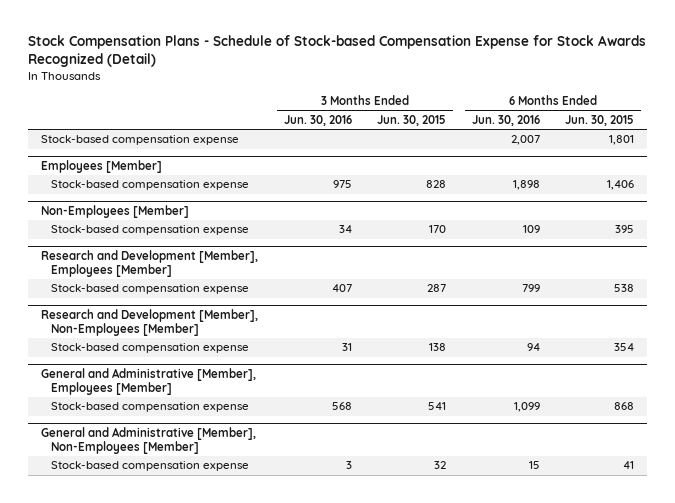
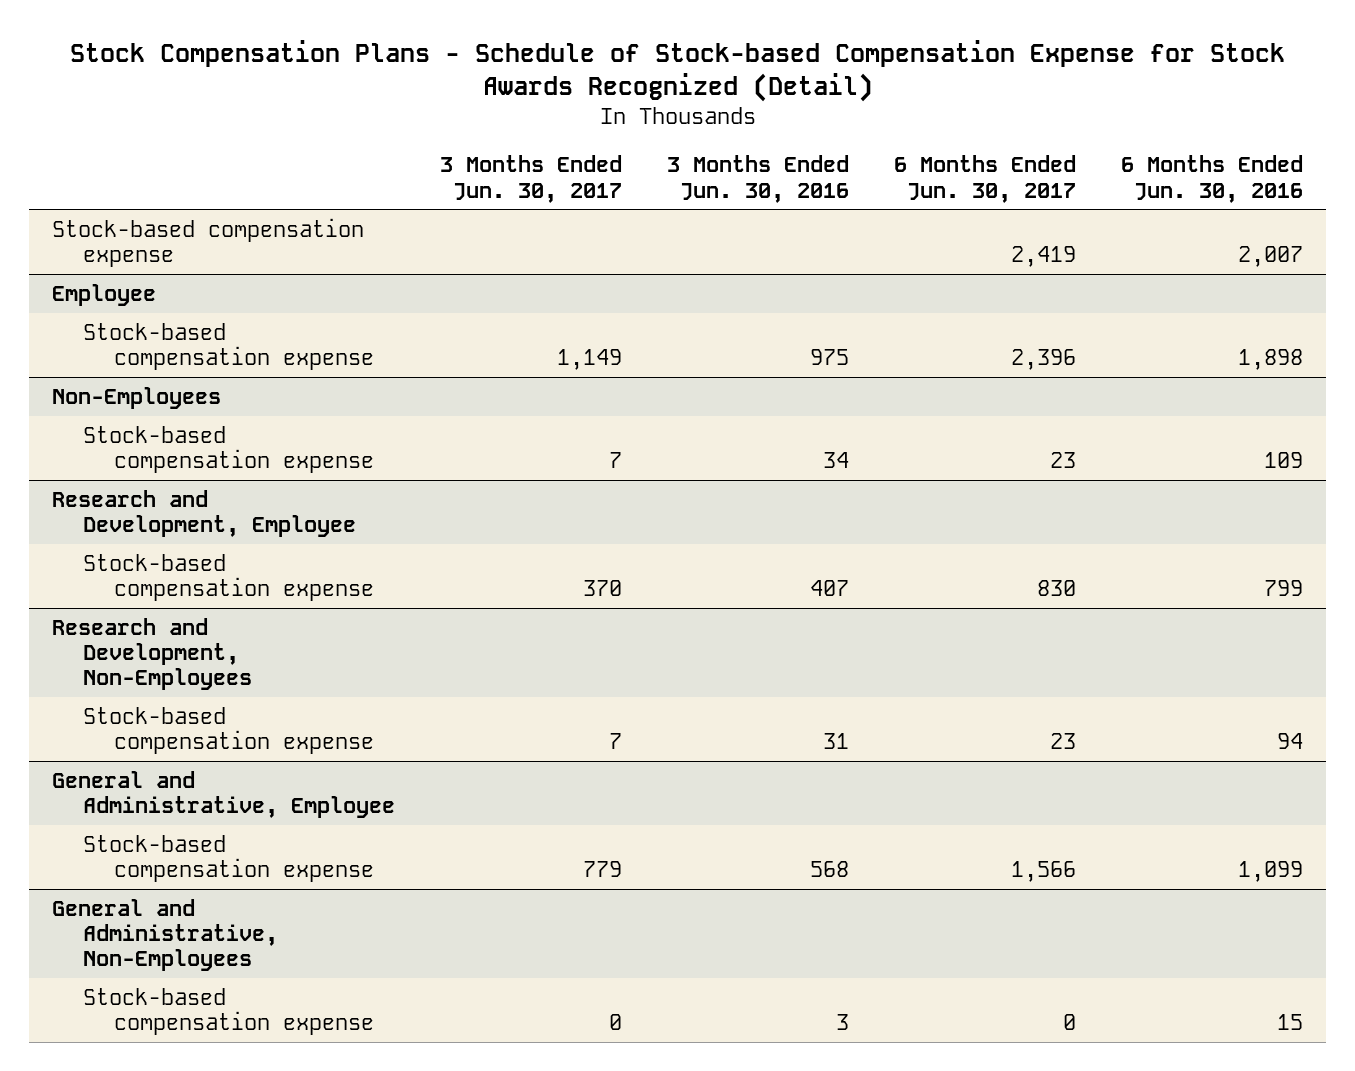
- | 3 Months Ended Jun. 30, 2016 | 3 Months Ended Jun. 30, 2015 | 6 Months Ended Jun. 30, 2016 | 6 Months Ended Jun. 30, 2015
+ | 3 Months Ended Jun. 30, 2017 | 3 Months Ended Jun. 30, 2016 | 6 Months Ended Jun. 30, 2017 | 6 Months Ended Jun. 30, 2016
- Employees [Member]
+ Employee
- Non-Employees [Member]
+ Non-Employees
- Research and Development [Member], Employees [Member]
+ Research and Development, Employee
- Research and Development [Member], Non-Employees [Member]
+ Research and Development, Non-Employees
- General and Administrative [Member], Employees [Member]
+ General and Administrative, Employee
- General and Administrative [Member], Non-Employees [Member]
+ General and Administrative, Non-Employees

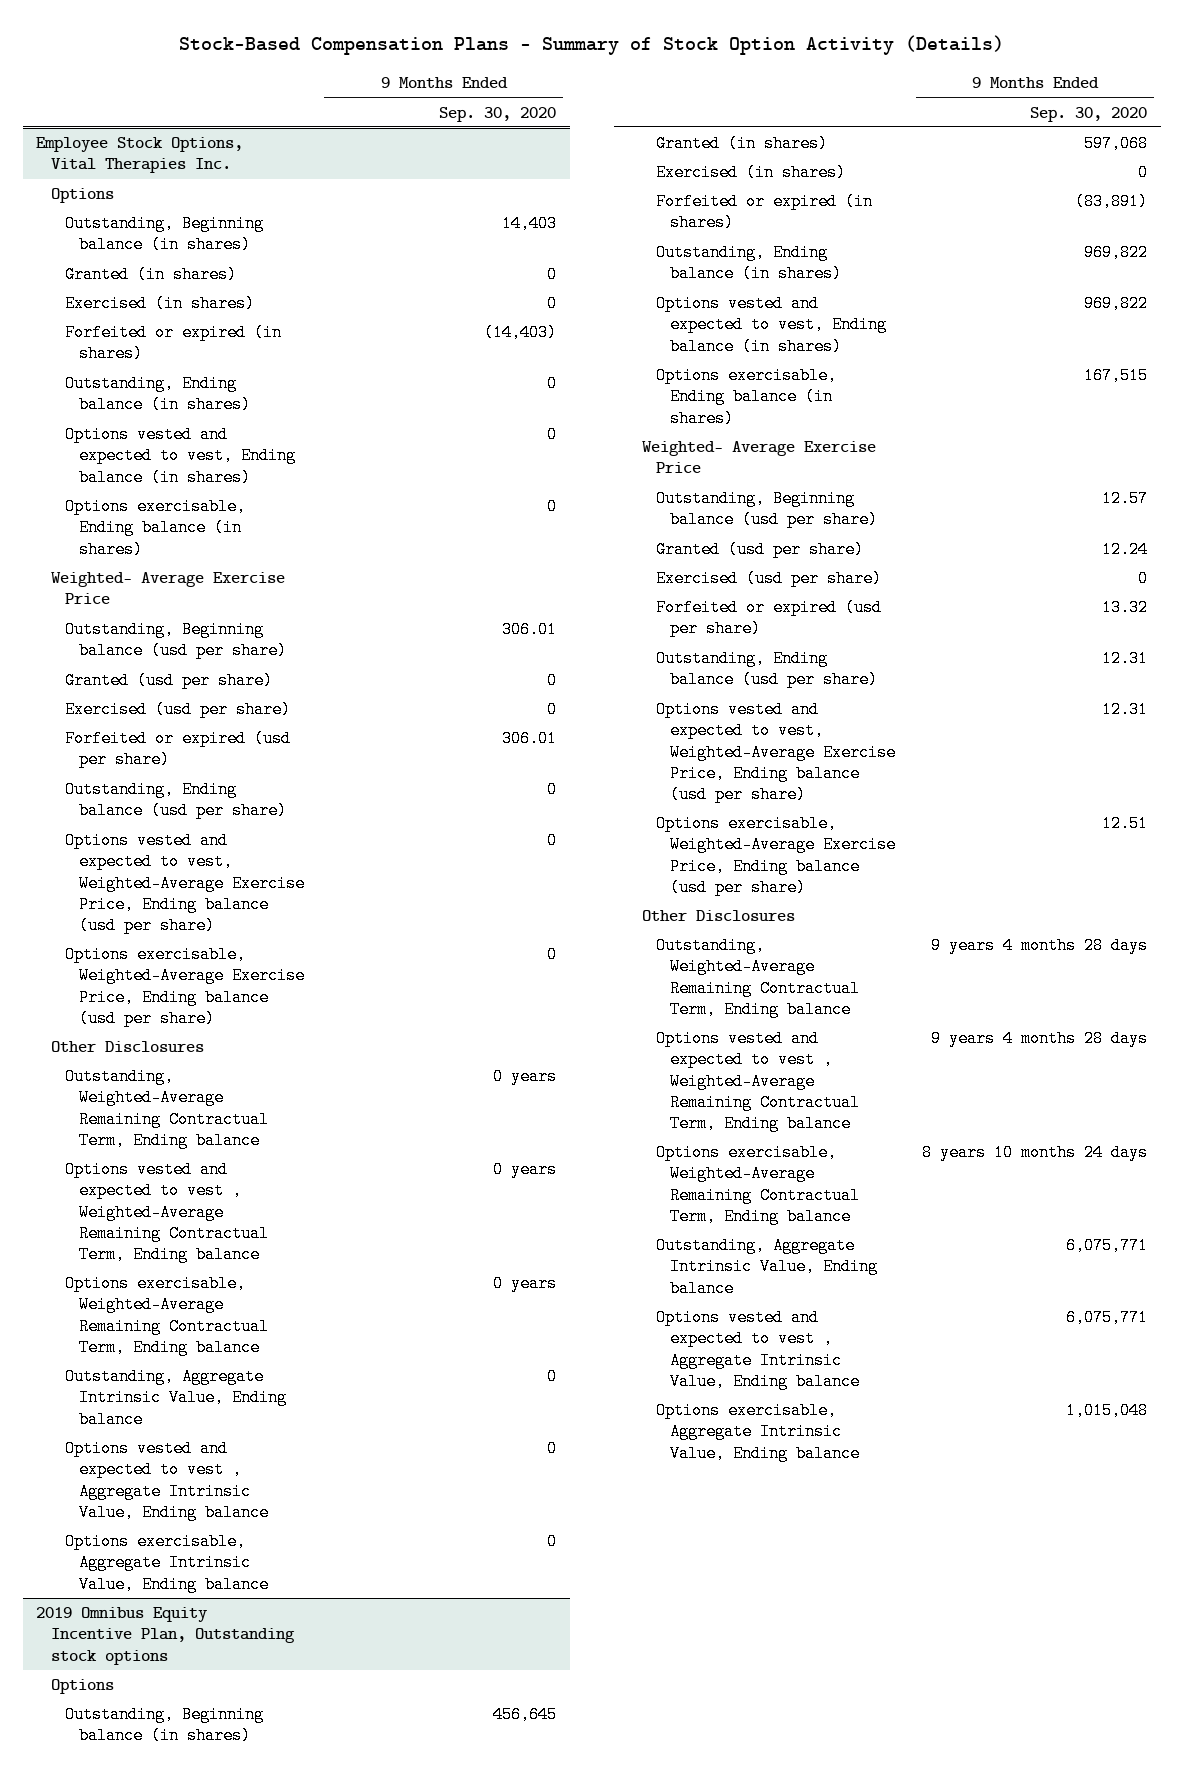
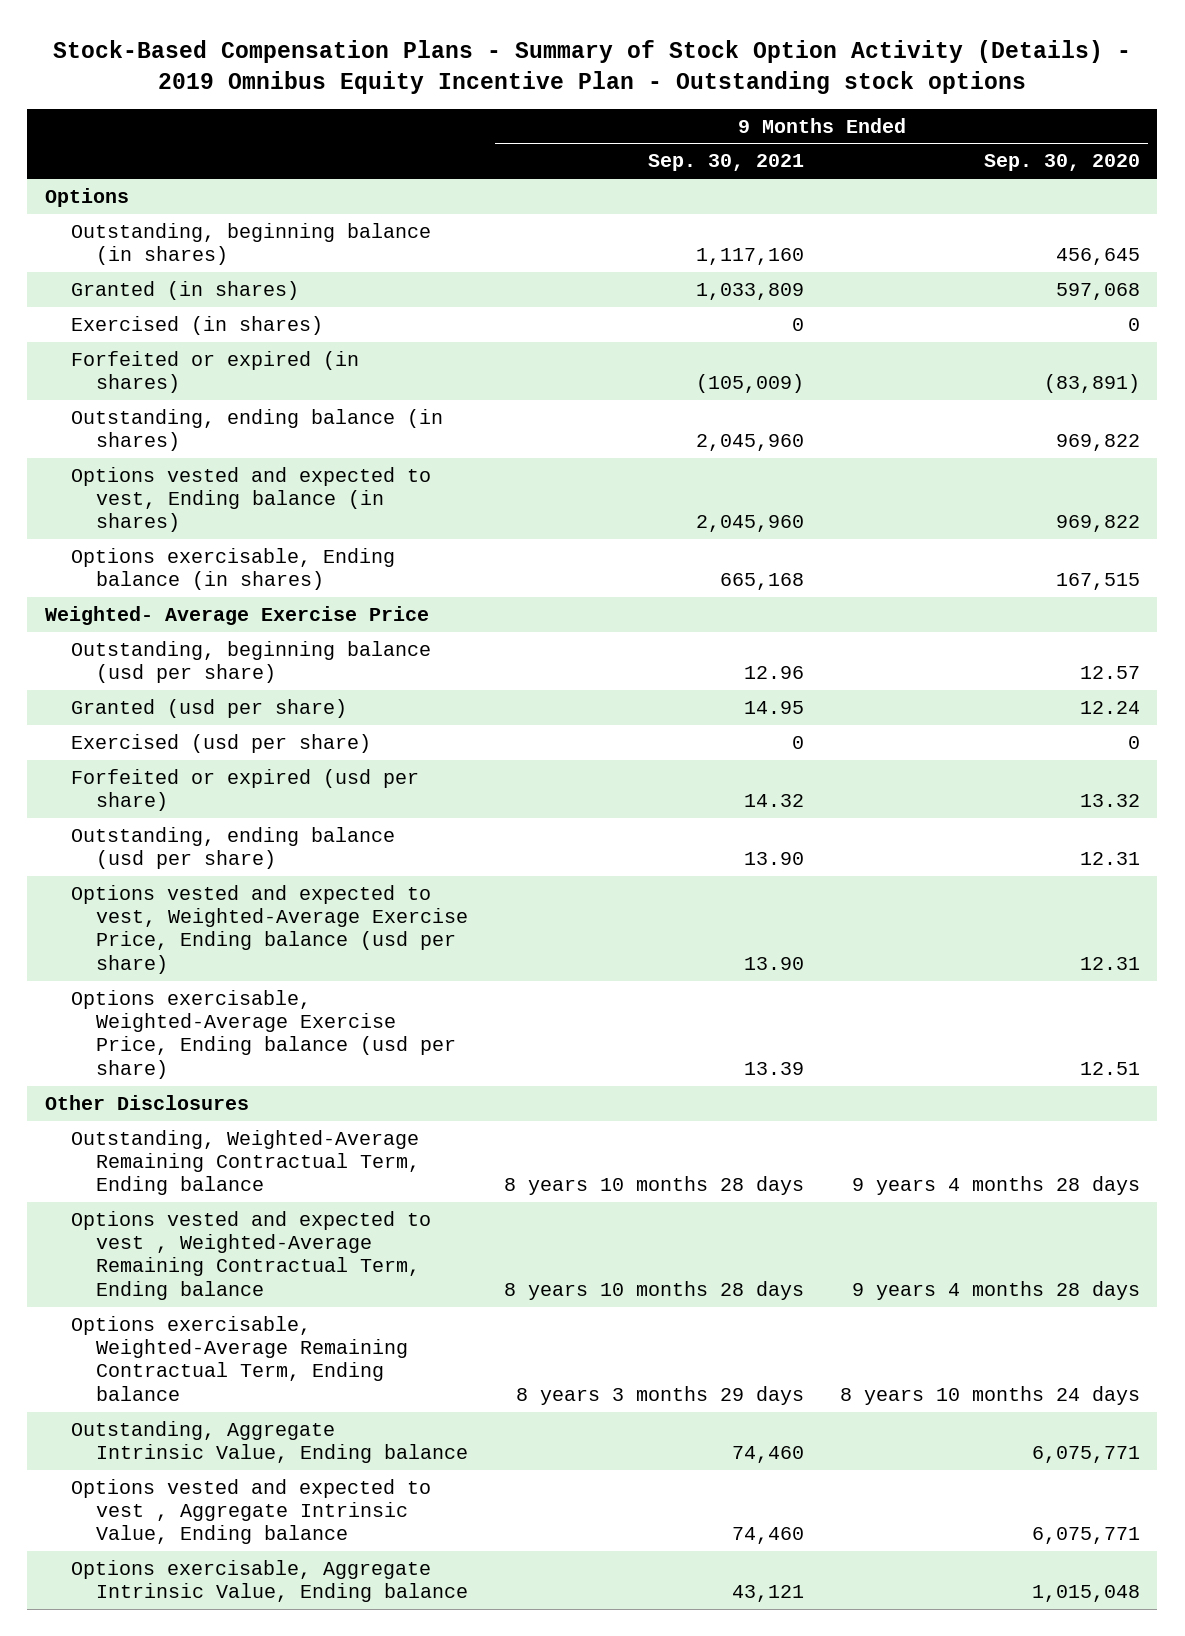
- Stock-Based Compensation Plans - Summary of Stock Option Activity (Details)
+ Stock-Based Compensation Plans - Summary of Stock Option Activity (Details) - 2019 Omnibus Equity Incentive Plan - Outstanding stock options
- | 9 Months Ended Sep. 30, 2020
+ | 9 Months Ended Sep. 30, 2021 | 9 Months Ended Sep. 30, 2020
- Employee Stock Options, Vital Therapies Inc.
- Outstanding, Beginning balance (in shares) | 14,403
- Granted (in shares) | 0
- Exercised (in shares) | 0
- Forfeited or expired (in shares) | (14,403)
- Outstanding, Ending balance (in shares) | 0
- Options vested and expected to vest, Ending balance (in shares) | 0
- Options exercisable, Ending balance (in shares) | 0
- Weighted- Average Exercise Price
- Outstanding, Beginning balance (usd per share) | 306.01
- Granted (usd per share) | 0
- Exercised (usd per share) | 0
- Forfeited or expired (usd per share) | 306.01
- Outstanding, Ending balance (usd per share) | 0
- Options vested and expected to vest, Weighted-Average Exercise Price, Ending balance (usd per share) | 0
- Options exercisable, Weighted-Average Exercise Price, Ending balance (usd per share) | 0
- Other Disclosures
- Outstanding, Weighted-Average Remaining Contractual Term, Ending balance | 0 years
- Options vested and expected to vest , Weighted-Average Remaining Contractual Term, Ending balance | 0 years
- Options exercisable, Weighted-Average Remaining Contractual Term, Ending balance | 0 years
- Outstanding, Aggregate Intrinsic Value, Ending balance | 0
- Options vested and expected to vest , Aggregate Intrinsic Value, Ending balance | 0
- Options exercisable, Aggregate Intrinsic Value, Ending balance | 0
- 2019 Omnibus Equity Incentive Plan, Outstanding stock options
- Options
- Outstanding, Beginning balance (in shares) | 456,645
+ Outstanding, beginning balance (in shares) | 1,117,160 | 456,645
- Outstanding, Ending balance (in shares) | 969,822
+ Outstanding, ending balance (in shares) | 2,045,960 | 969,822
- Outstanding, Beginning balance (usd per share) | 12.57
+ Outstanding, beginning balance (usd per share) | 12.96 | 12.57
- Outstanding, Ending balance (usd per share) | 12.31
+ Outstanding, ending balance (usd per share) | 13.90 | 12.31

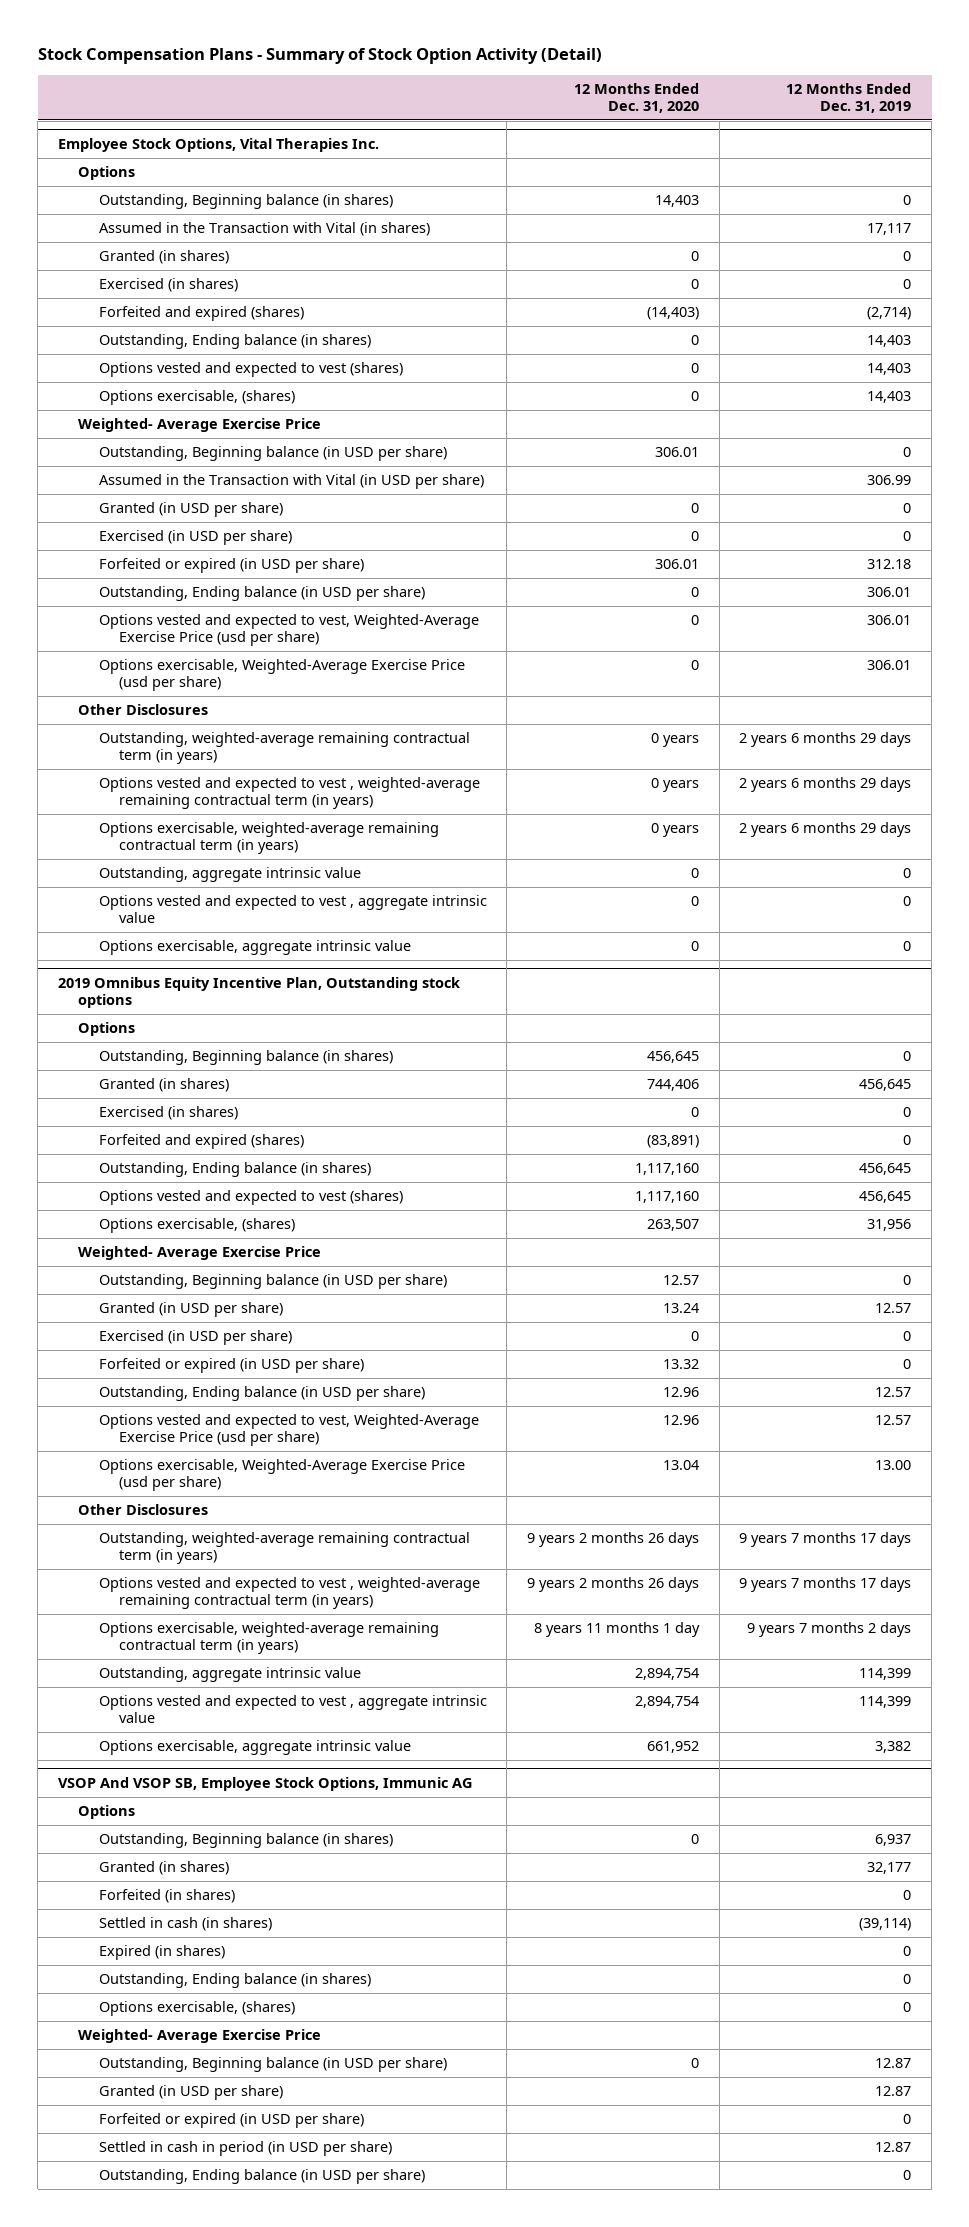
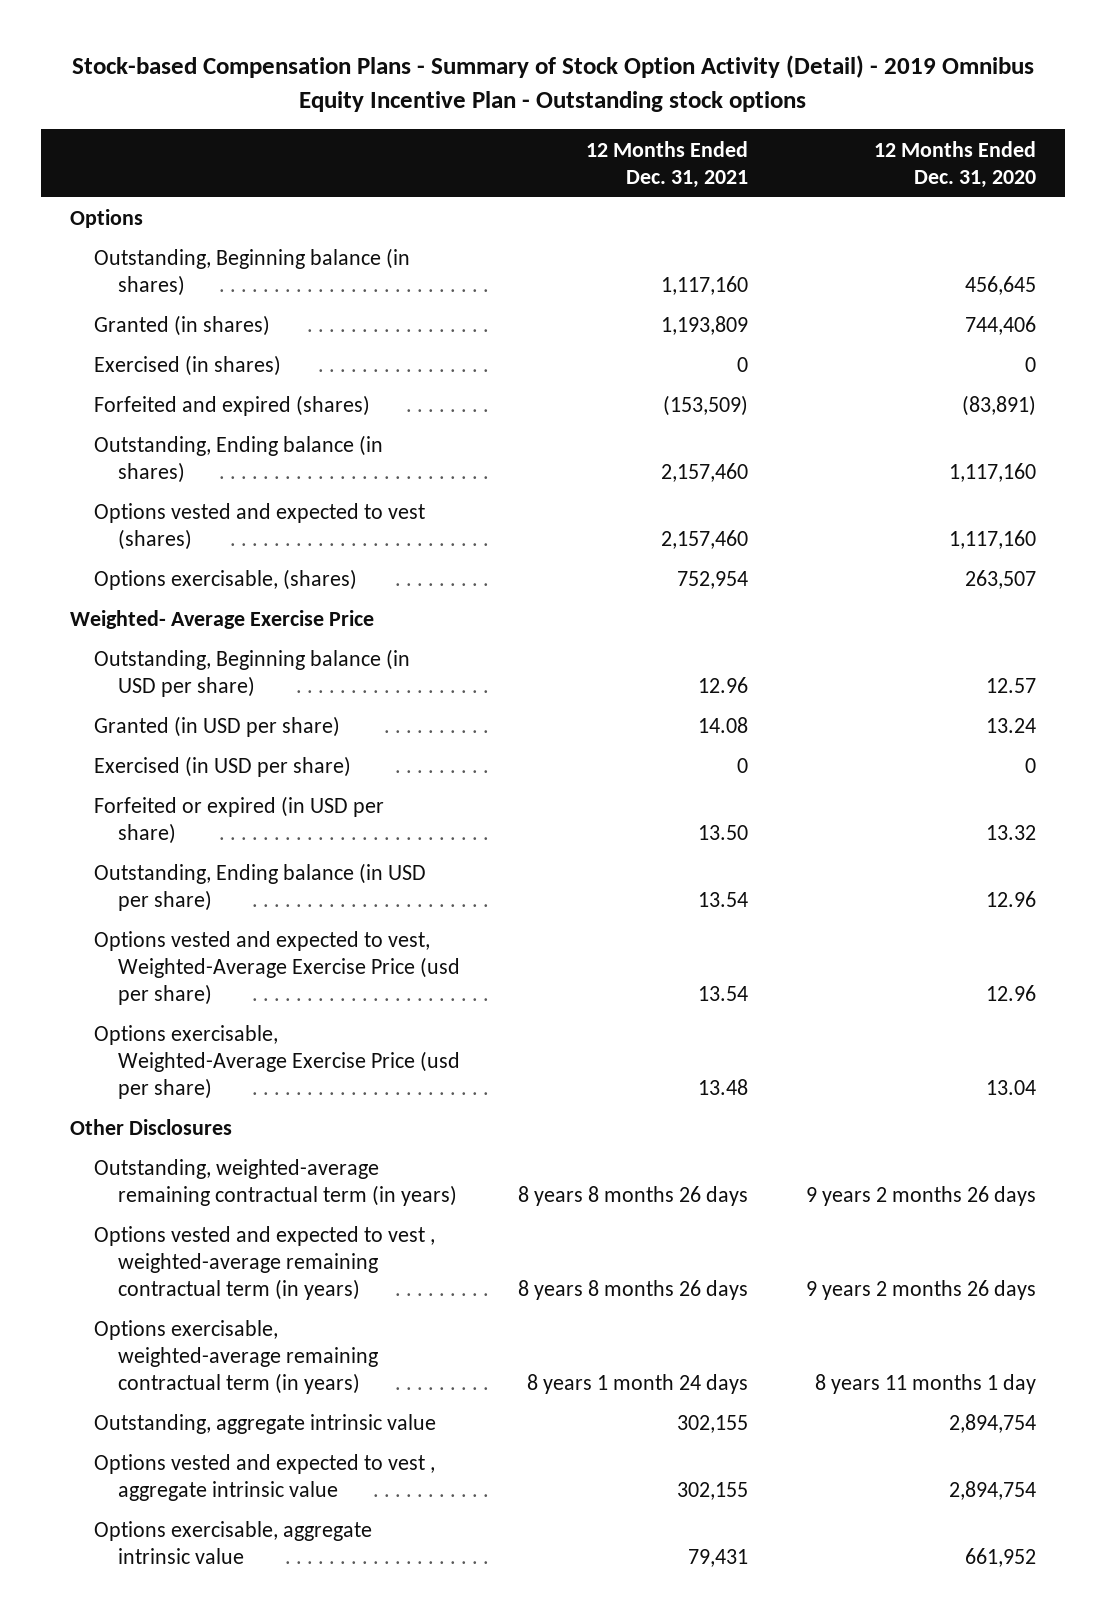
- Stock Compensation Plans - Summary of Stock Option Activity (Detail)
+ Stock-based Compensation Plans - Summary of Stock Option Activity (Detail) - 2019 Omnibus Equity Incentive Plan - Outstanding stock options
- | 12 Months Ended Dec. 31, 2020 | 12 Months Ended Dec. 31, 2019
+ | 12 Months Ended Dec. 31, 2021 | 12 Months Ended Dec. 31, 2020
- Employee Stock Options, Vital Therapies Inc.
- Outstanding, Beginning balance (in shares) | 14,403 | 0
- Assumed in the Transaction with Vital (in shares) | | 17,117
- Granted (in shares) | 0 | 0
- Exercised (in shares) | 0 | 0
- Forfeited and expired (shares) | (14,403) | (2,714)
- Outstanding, Ending balance (in shares) | 0 | 14,403
- Options vested and expected to vest (shares) | 0 | 14,403
- Options exercisable, (shares) | 0 | 14,403
- Weighted- Average Exercise Price
- Outstanding, Beginning balance (in USD per share) | 306.01 | 0
- Assumed in the Transaction with Vital (in USD per share) | | 306.99
- Granted (in USD per share) | 0 | 0
- Exercised (in USD per share) | 0 | 0
- Forfeited or expired (in USD per share) | 306.01 | 312.18
- Outstanding, Ending balance (in USD per share) | 0 | 306.01
- Options vested and expected to vest, Weighted-Average Exercise Price (usd per share) | 0 | 306.01
- Options exercisable, Weighted-Average Exercise Price (usd per share) | 0 | 306.01
- Other Disclosures
- Outstanding, weighted-average remaining contractual term (in years) | 0 years | 2 years 6 months 29 days
- Options vested and expected to vest , weighted-average remaining contractual term (in years) | 0 years | 2 years 6 months 29 days
- Options exercisable, weighted-average remaining contractual term (in years) | 0 years | 2 years 6 months 29 days
- Outstanding, aggregate intrinsic value | 0 | 0
- Options vested and expected to vest , aggregate intrinsic value | 0 | 0
- Options exercisable, aggregate intrinsic value | 0 | 0
- 2019 Omnibus Equity Incentive Plan, Outstanding stock options
- Options
- VSOP And VSOP SB, Employee Stock Options, Immunic AG
- Options
- Outstanding, Beginning balance (in shares) | 0 | 6,937
- Granted (in shares) | | 32,177
- Forfeited (in shares) | | 0
- Settled in cash (in shares) | | (39,114)
- Expired (in shares) | | 0
- Outstanding, Ending balance (in shares) | | 0
- Options exercisable, (shares) | | 0
- Weighted- Average Exercise Price
- Outstanding, Beginning balance (in USD per share) | 0 | 12.87
- Granted (in USD per share) | | 12.87
- Forfeited or expired (in USD per share) | | 0
- Settled in cash in period (in USD per share) | | 12.87
- Outstanding, Ending balance (in USD per share) | | 0

